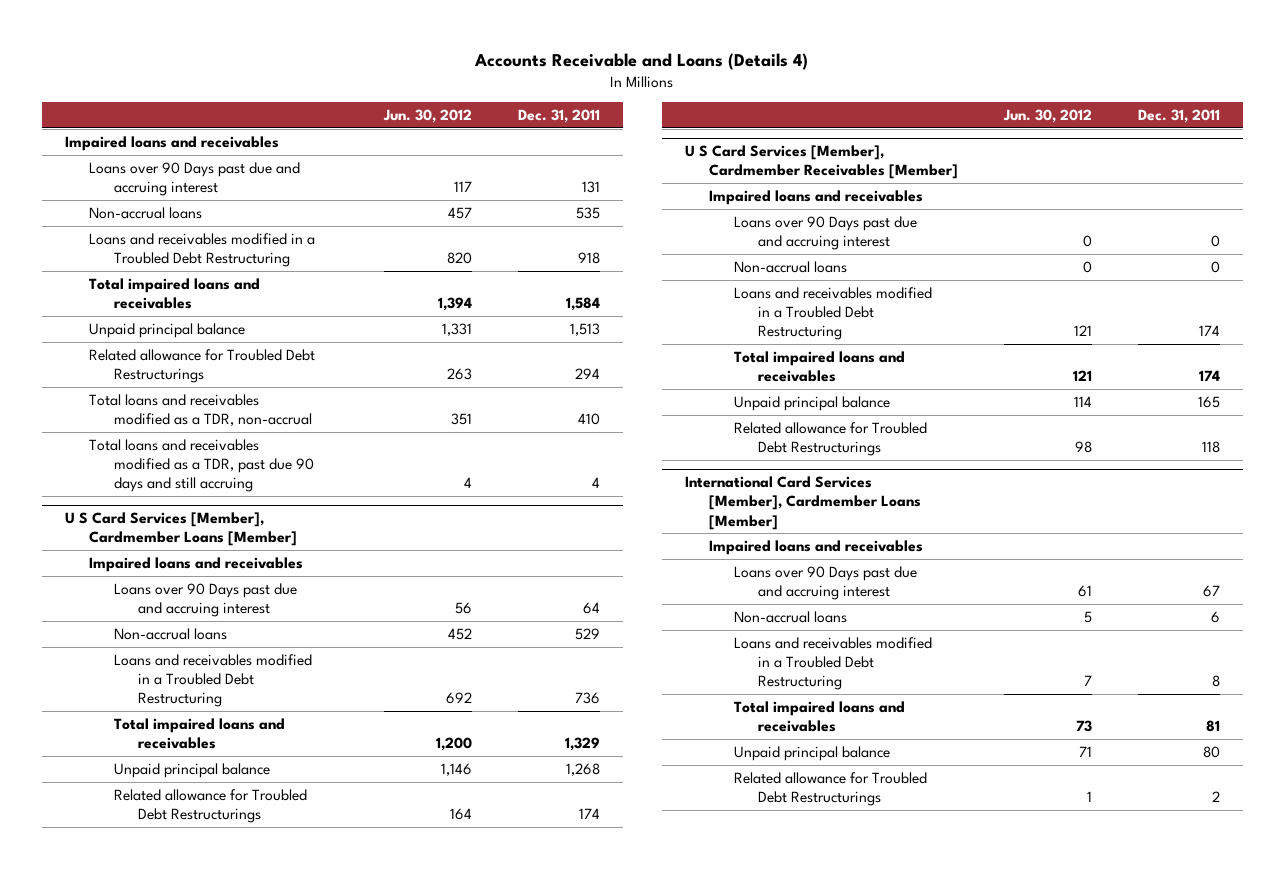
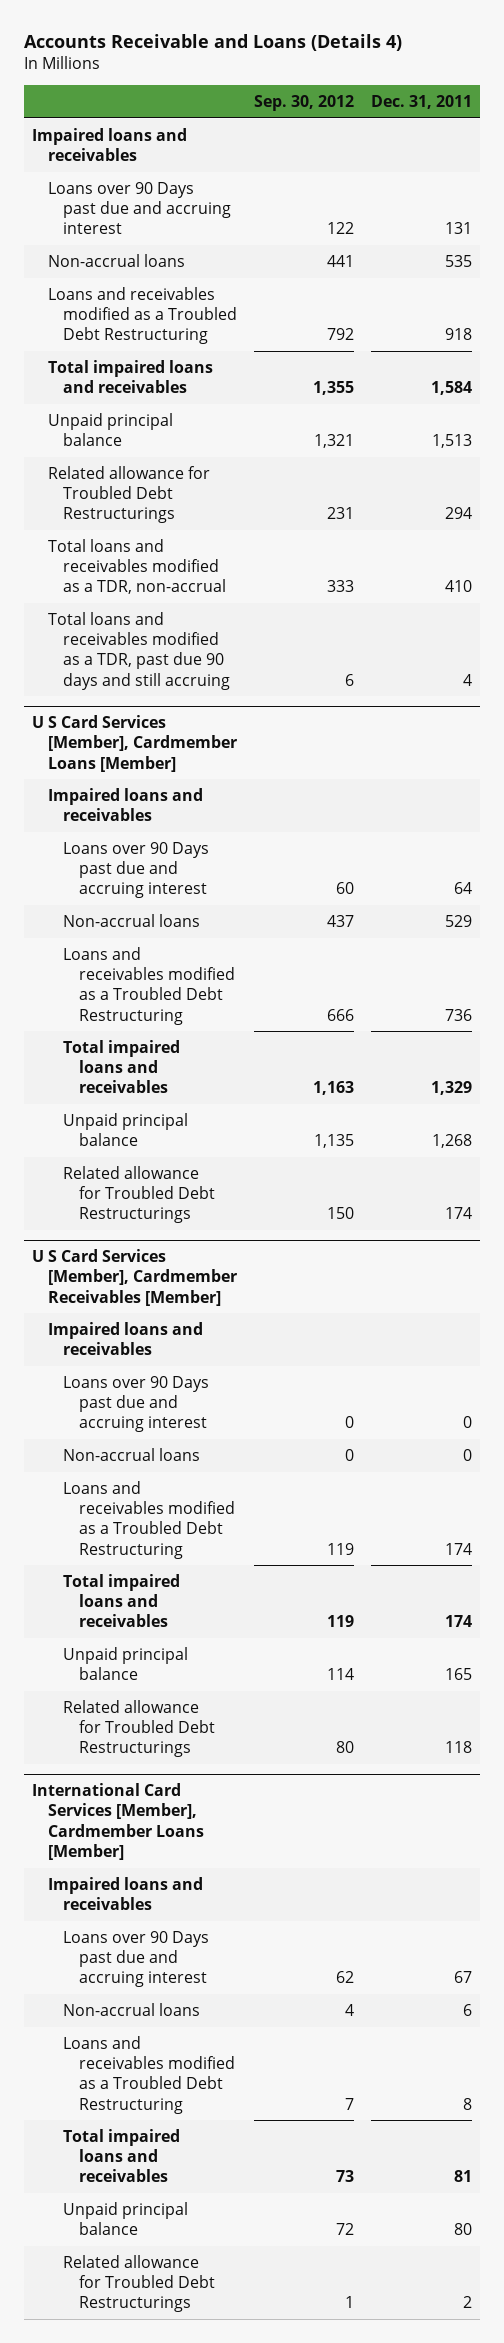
- | Jun. 30, 2012 | Dec. 31, 2011
+ | Sep. 30, 2012 | Dec. 31, 2011
- Loans and receivables modified in a Troubled Debt Restructuring | 820 | 918
+ Loans and receivables modified as a Troubled Debt Restructuring | 792 | 918
@ U S Card Services [Member], Cardmember Loans [Member]
- Loans and receivables modified in a Troubled Debt Restructuring | 692 | 736
+ Loans and receivables modified as a Troubled Debt Restructuring | 666 | 736
@ U S Card Services [Member], Cardmember Receivables [Member]
- Loans and receivables modified in a Troubled Debt Restructuring | 121 | 174
+ Loans and receivables modified as a Troubled Debt Restructuring | 119 | 174
@ International Card Services [Member], Cardmember Loans [Member]
- Loans and receivables modified in a Troubled Debt Restructuring | 7 | 8
+ Loans and receivables modified as a Troubled Debt Restructuring | 7 | 8

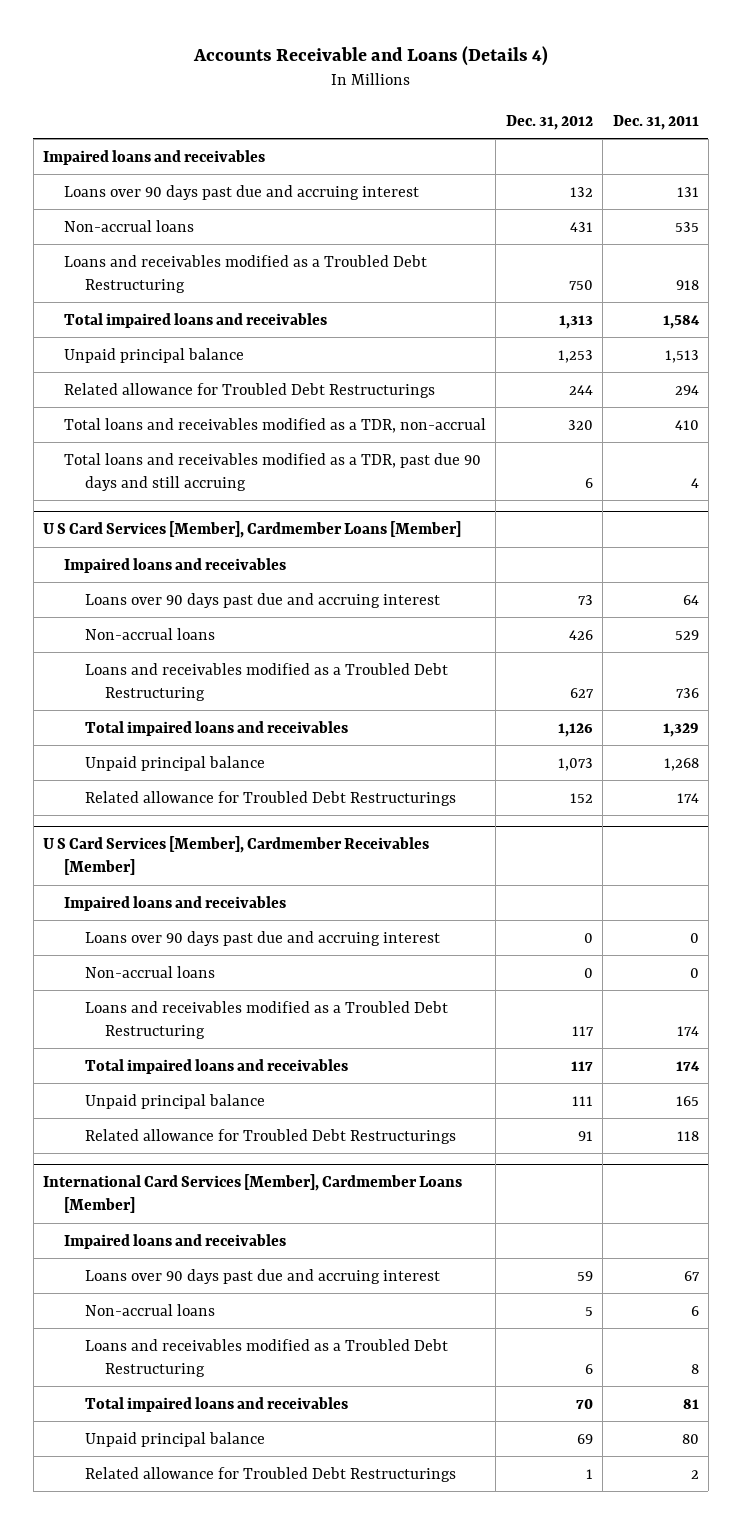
- | Sep. 30, 2012 | Dec. 31, 2011
+ | Dec. 31, 2012 | Dec. 31, 2011
- Loans over 90 Days past due and accruing interest | 122 | 131
+ Loans over 90 days past due and accruing interest | 132 | 131
@ U S Card Services [Member], Cardmember Loans [Member]
- Loans over 90 Days past due and accruing interest | 60 | 64
+ Loans over 90 days past due and accruing interest | 73 | 64
@ U S Card Services [Member], Cardmember Receivables [Member]
- Loans over 90 Days past due and accruing interest | 0 | 0
+ Loans over 90 days past due and accruing interest | 0 | 0
@ International Card Services [Member], Cardmember Loans [Member]
- Loans over 90 Days past due and accruing interest | 62 | 67
+ Loans over 90 days past due and accruing interest | 59 | 67

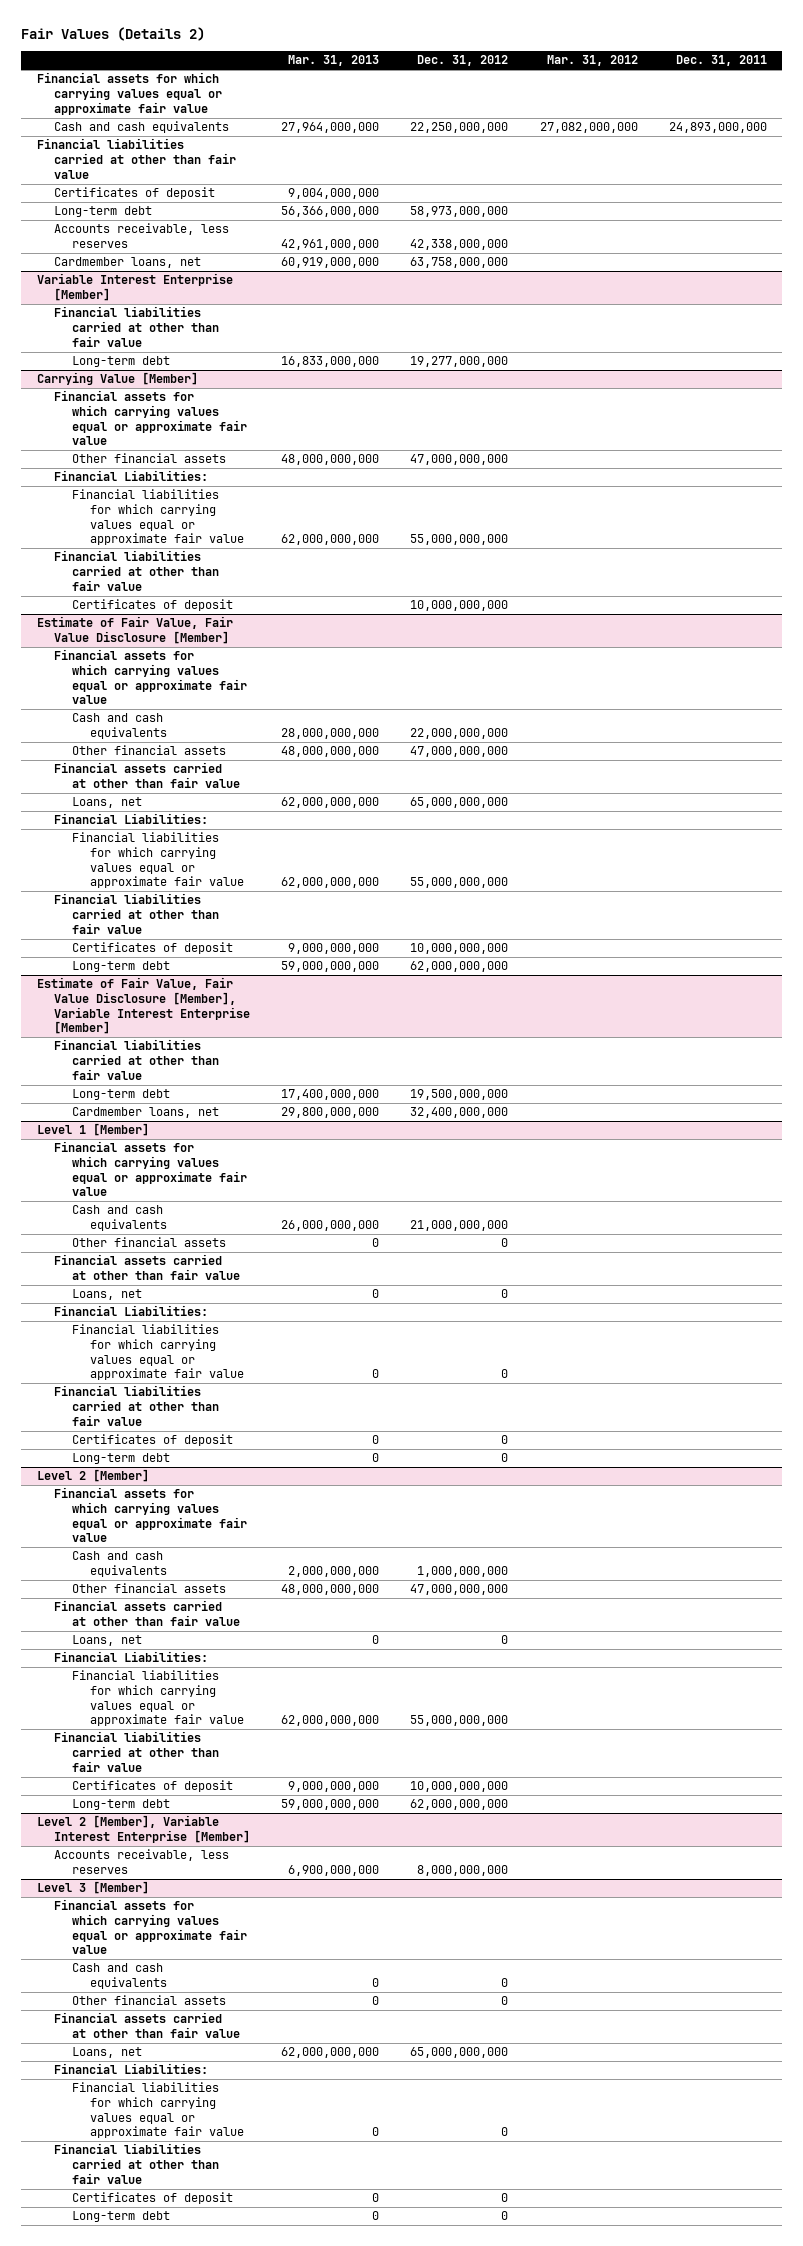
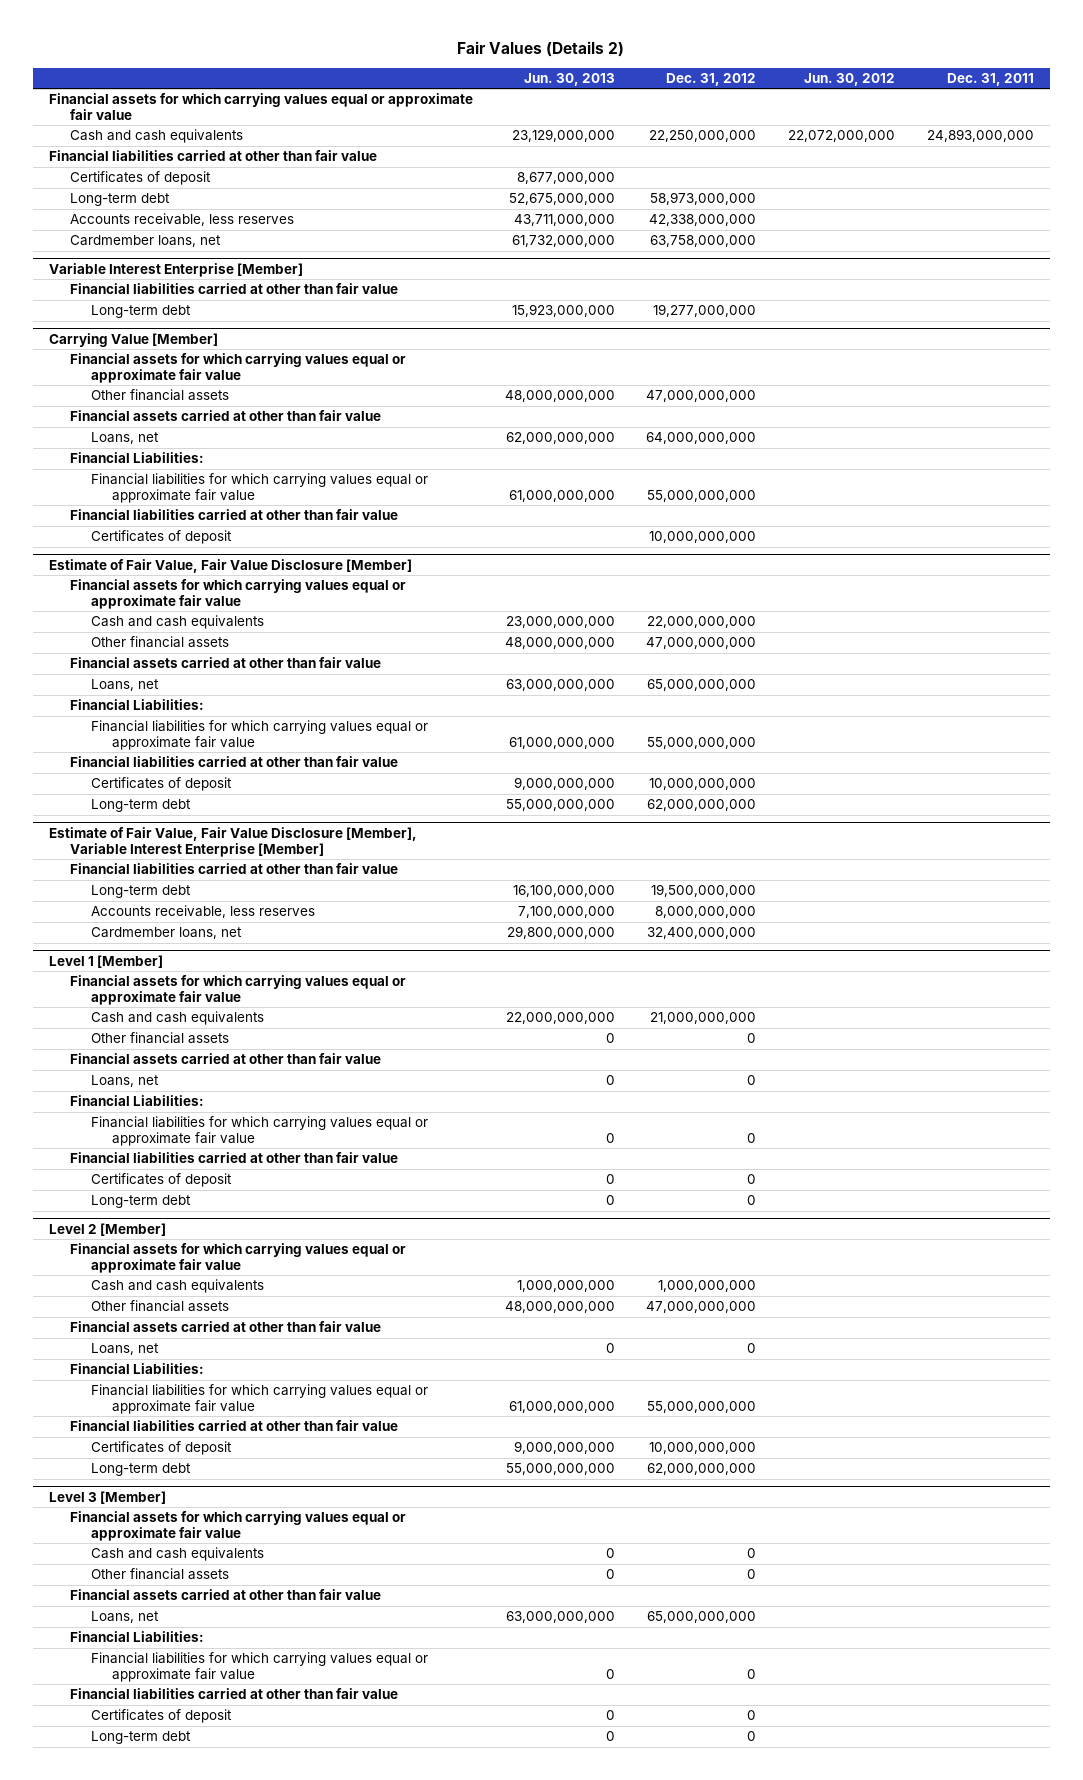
- | Mar. 31, 2013 | Dec. 31, 2012 | Mar. 31, 2012 | Dec. 31, 2011
+ | Jun. 30, 2013 | Dec. 31, 2012 | Jun. 30, 2012 | Dec. 31, 2011
@ Carrying Value [Member]
+ Financial assets carried at other than fair value
+ Loans, net | 62,000,000,000 | 64,000,000,000 | |
@ Estimate of Fair Value, Fair Value Disclosure [Member], Variable Interest Enterprise [Member]
+ Accounts receivable, less reserves | 7,100,000,000 | 8,000,000,000 | |
- Level 2 [Member], Variable Interest Enterprise [Member]
- Accounts receivable, less reserves | 6,900,000,000 | 8,000,000,000 | |

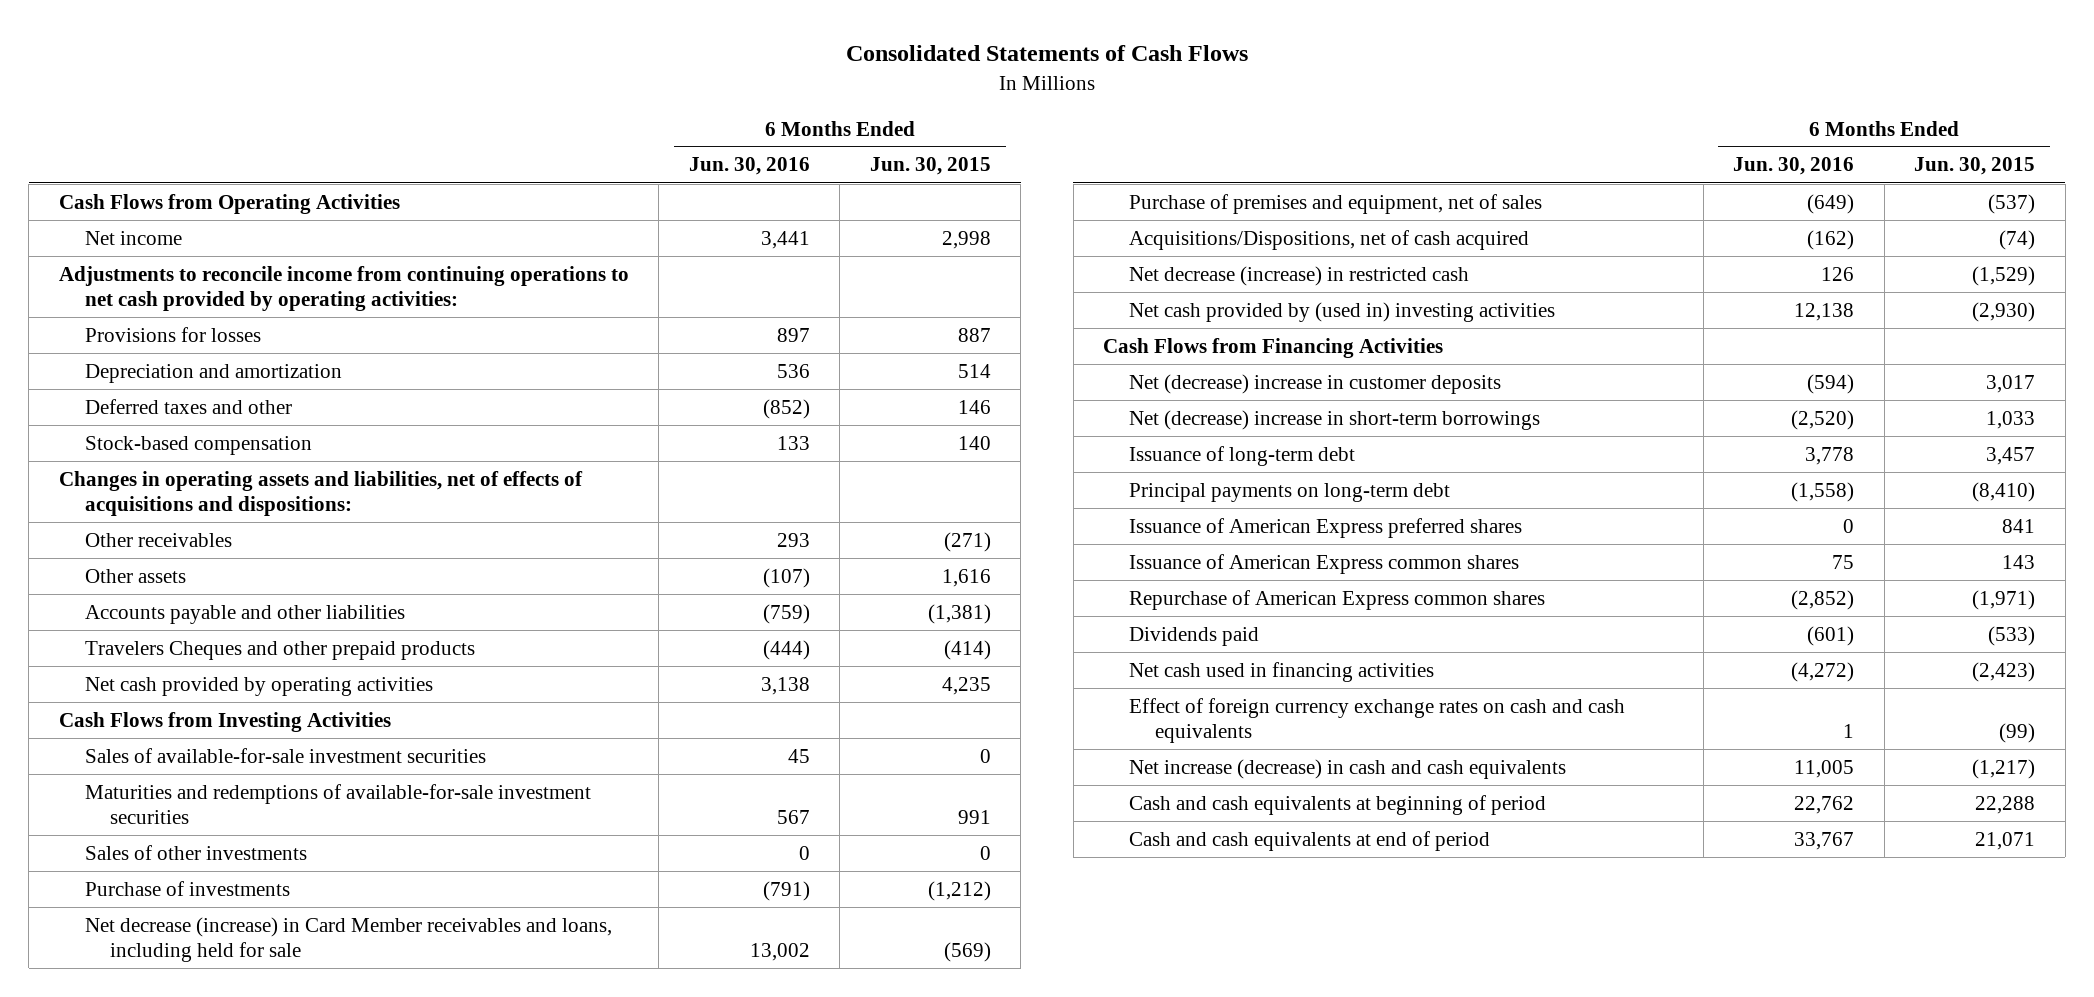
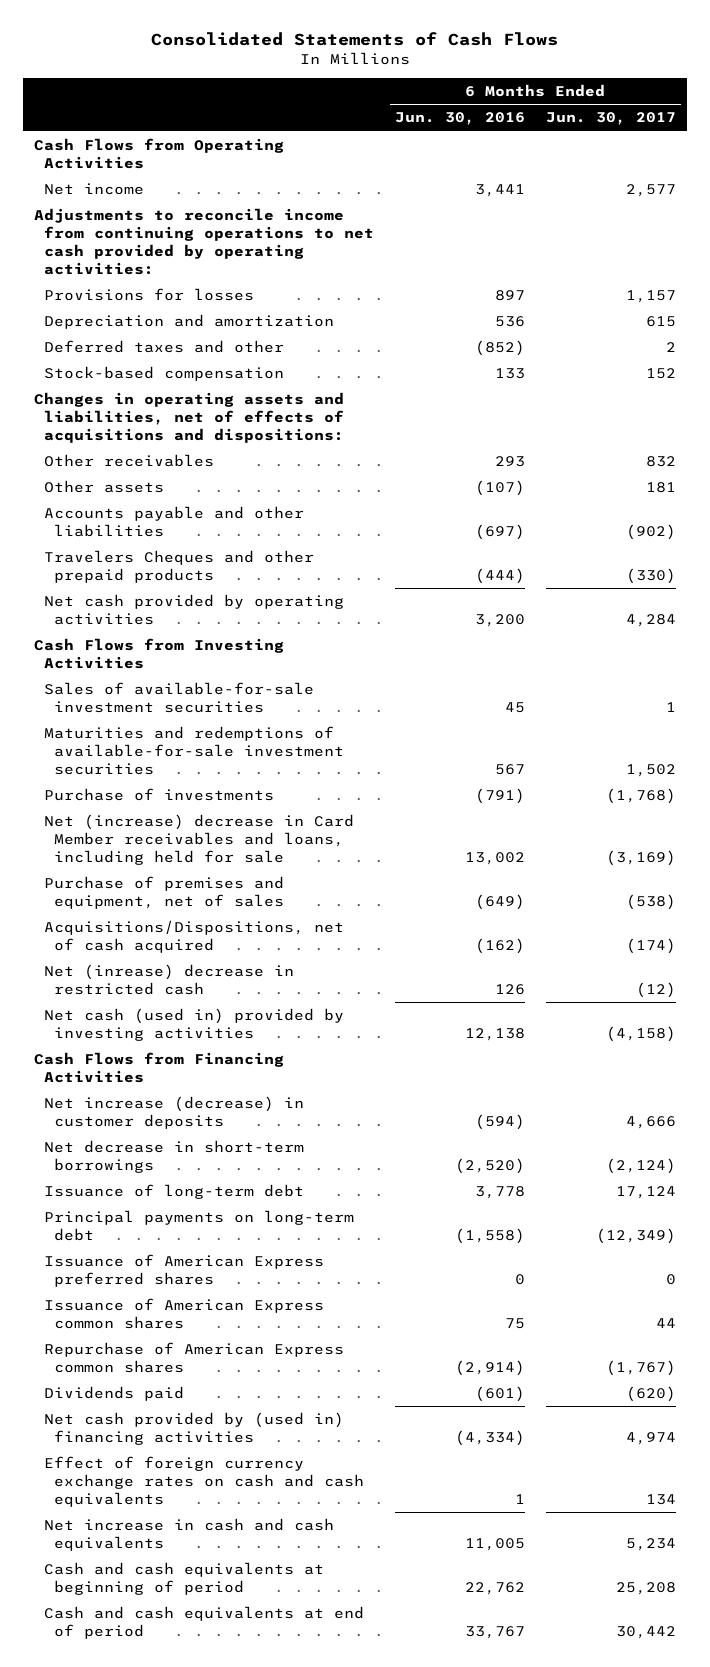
- | 6 Months Ended Jun. 30, 2016 | 6 Months Ended Jun. 30, 2015
+ | 6 Months Ended Jun. 30, 2016 | 6 Months Ended Jun. 30, 2017
- Accounts payable and other liabilities | (759) | (1,381)
+ Accounts payable and other liabilities | (697) | (902)
- Net cash provided by operating activities | 3,138 | 4,235
+ Net cash provided by operating activities | 3,200 | 4,284
- Sales of other investments | 0 | 0
- Net decrease (increase) in Card Member receivables and loans, including held for sale | 13,002 | (569)
+ Net (increase) decrease in Card Member receivables and loans, including held for sale | 13,002 | (3,169)
- Net decrease (increase) in restricted cash | 126 | (1,529)
- Net cash provided by (used in) investing activities | 12,138 | (2,930)
+ Net (inrease) decrease in restricted cash | 126 | (12)
+ Net cash (used in) provided by investing activities | 12,138 | (4,158)
- Net (decrease) increase in customer deposits | (594) | 3,017
- Net (decrease) increase in short-term borrowings | (2,520) | 1,033
+ Net increase (decrease) in customer deposits | (594) | 4,666
+ Net decrease in short-term borrowings | (2,520) | (2,124)
- Repurchase of American Express common shares | (2,852) | (1,971)
+ Repurchase of American Express common shares | (2,914) | (1,767)
- Net cash used in financing activities | (4,272) | (2,423)
+ Net cash provided by (used in) financing activities | (4,334) | 4,974
- Net increase (decrease) in cash and cash equivalents | 11,005 | (1,217)
+ Net increase in cash and cash equivalents | 11,005 | 5,234

